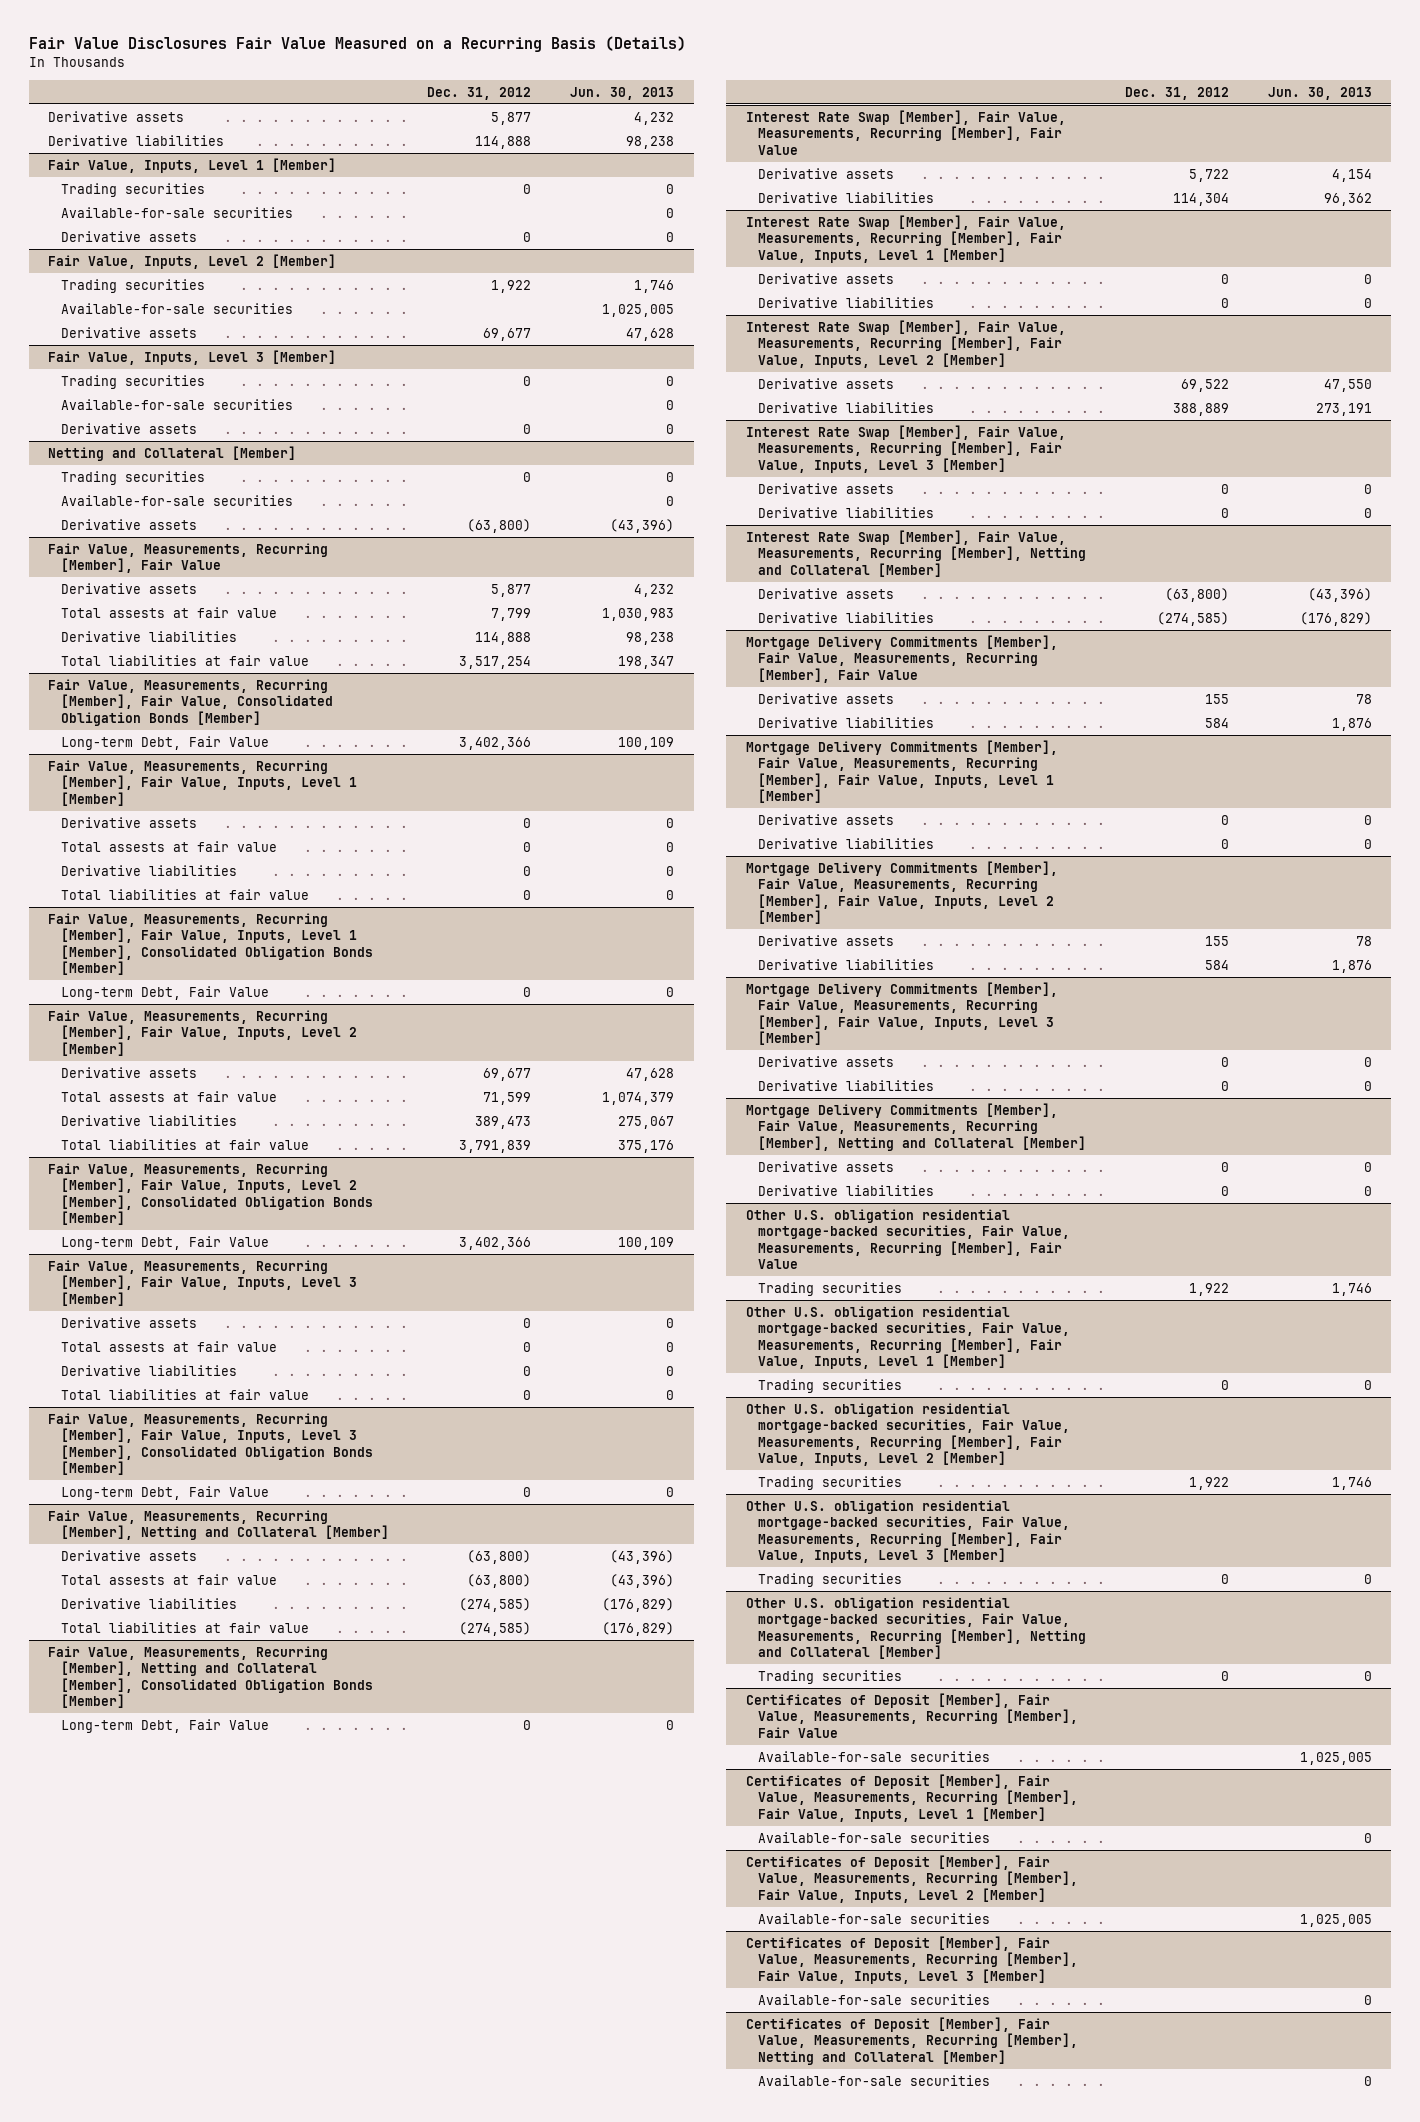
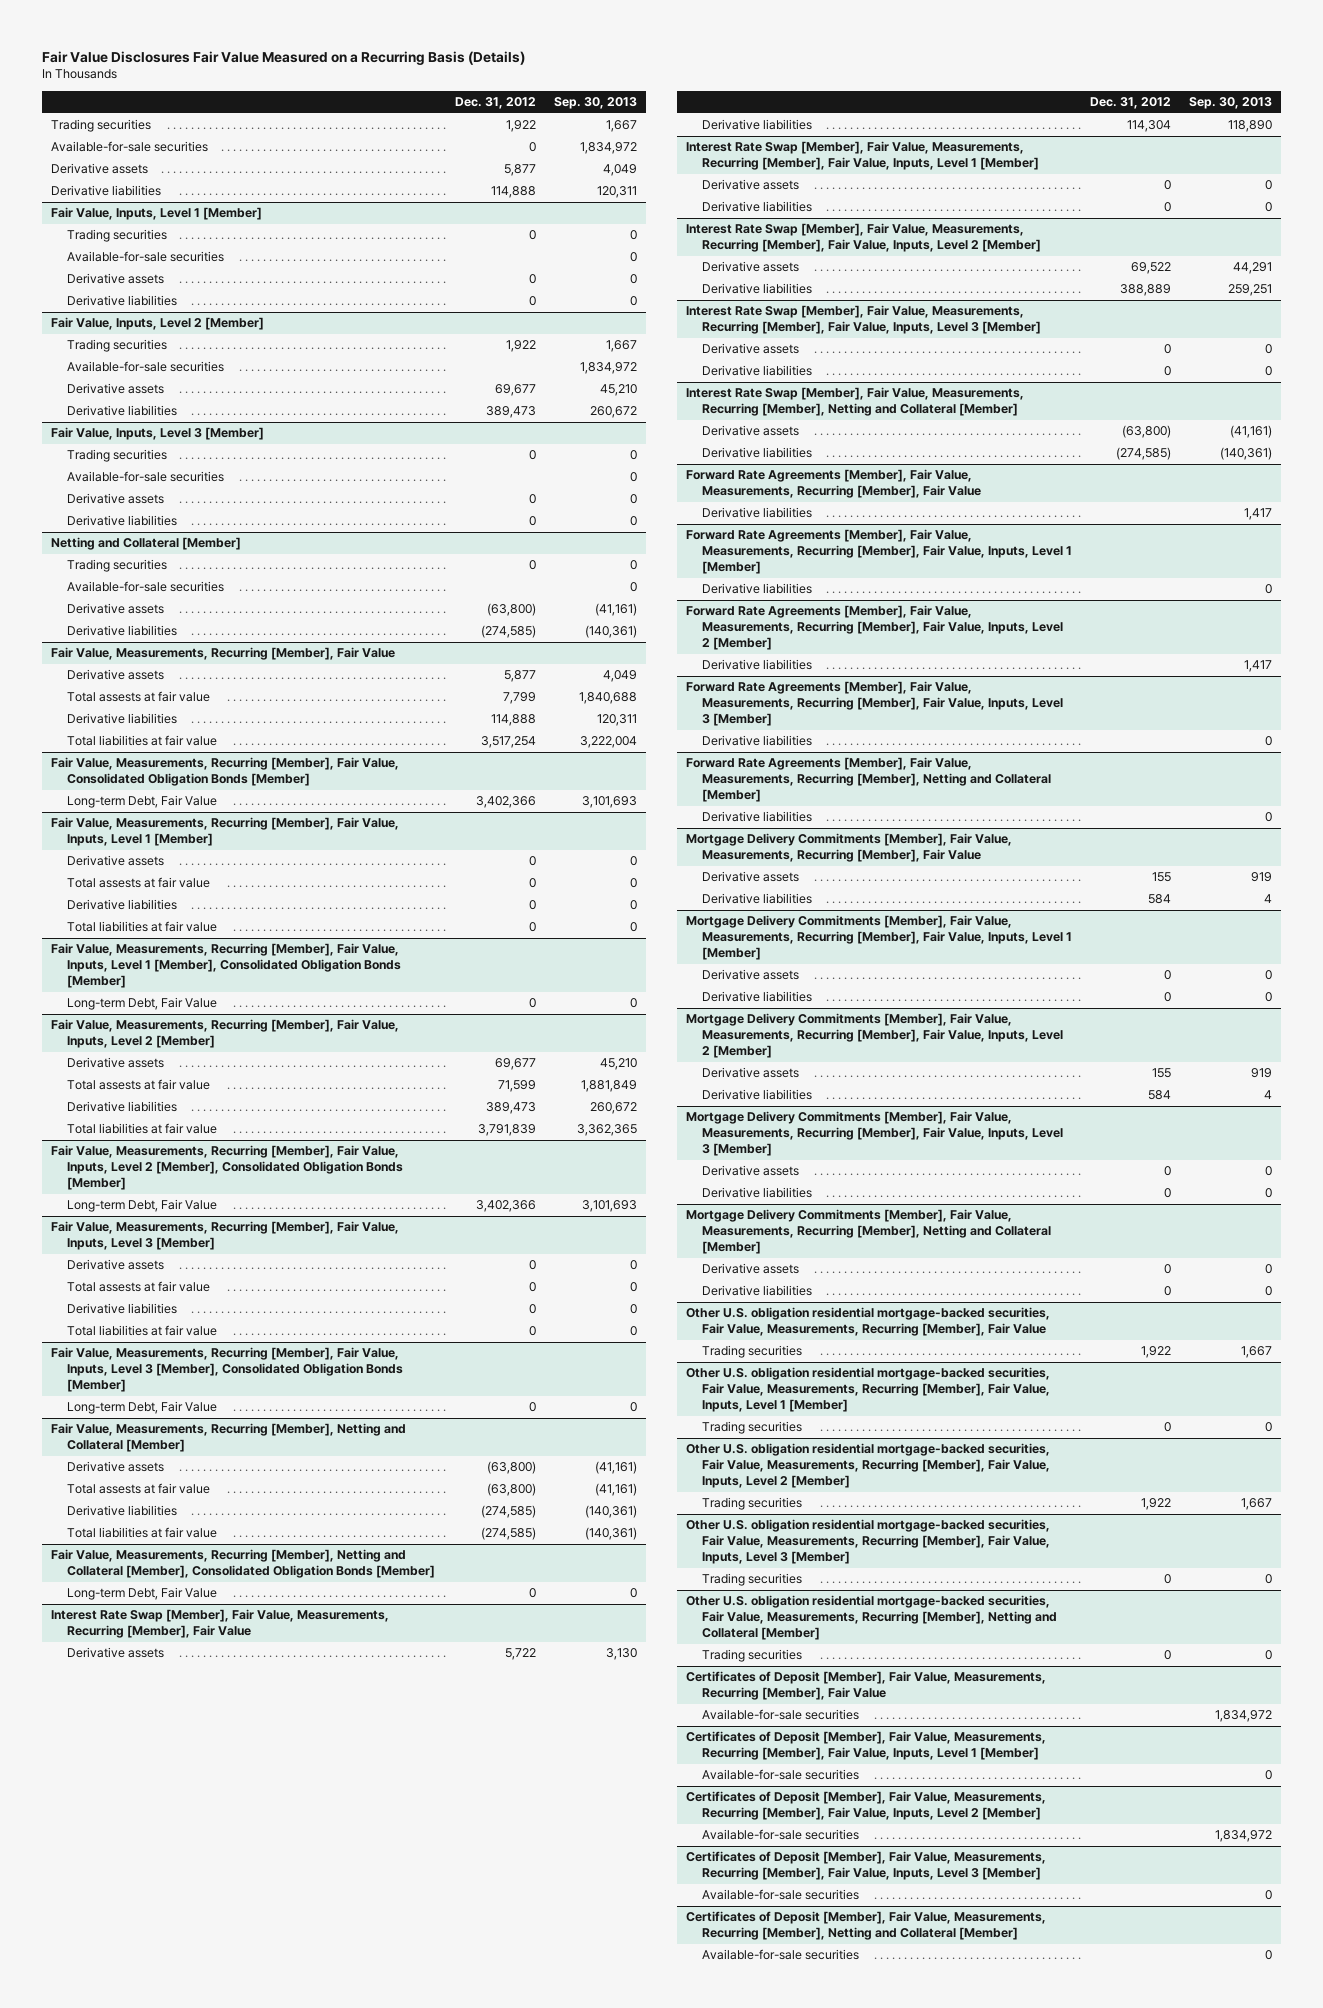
- | Dec. 31, 2012 | Jun. 30, 2013
+ | Dec. 31, 2012 | Sep. 30, 2013
+ Trading securities | 1,922 | 1,667
+ Available-for-sale securities | 0 | 1,834,972
@ Fair Value, Inputs, Level 1 [Member]
+ Derivative liabilities | 0 | 0
@ Fair Value, Inputs, Level 2 [Member]
+ Derivative liabilities | 389,473 | 260,672
@ Fair Value, Inputs, Level 3 [Member]
+ Derivative liabilities | 0 | 0
@ Netting and Collateral [Member]
+ Derivative liabilities | (274,585) | (140,361)
+ Forward Rate Agreements [Member], Fair Value, Measurements, Recurring [Member], Fair Value
+ Derivative liabilities | | 1,417
+ Forward Rate Agreements [Member], Fair Value, Measurements, Recurring [Member], Fair Value, Inputs, Level 1 [Member]
+ Derivative liabilities | | 0
+ Forward Rate Agreements [Member], Fair Value, Measurements, Recurring [Member], Fair Value, Inputs, Level 2 [Member]
+ Derivative liabilities | | 1,417
+ Forward Rate Agreements [Member], Fair Value, Measurements, Recurring [Member], Fair Value, Inputs, Level 3 [Member]
+ Derivative liabilities | | 0
+ Forward Rate Agreements [Member], Fair Value, Measurements, Recurring [Member], Netting and Collateral [Member]
+ Derivative liabilities | | 0

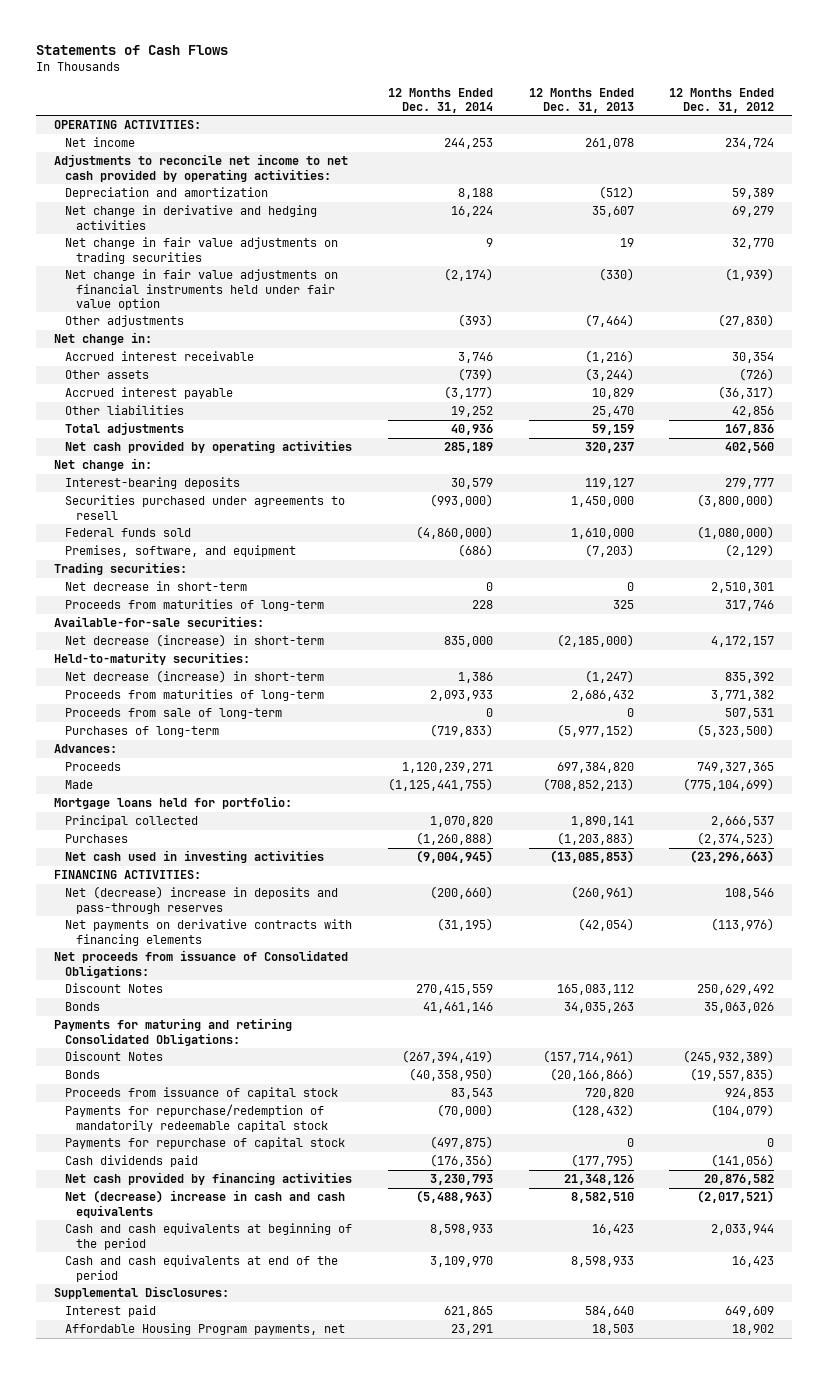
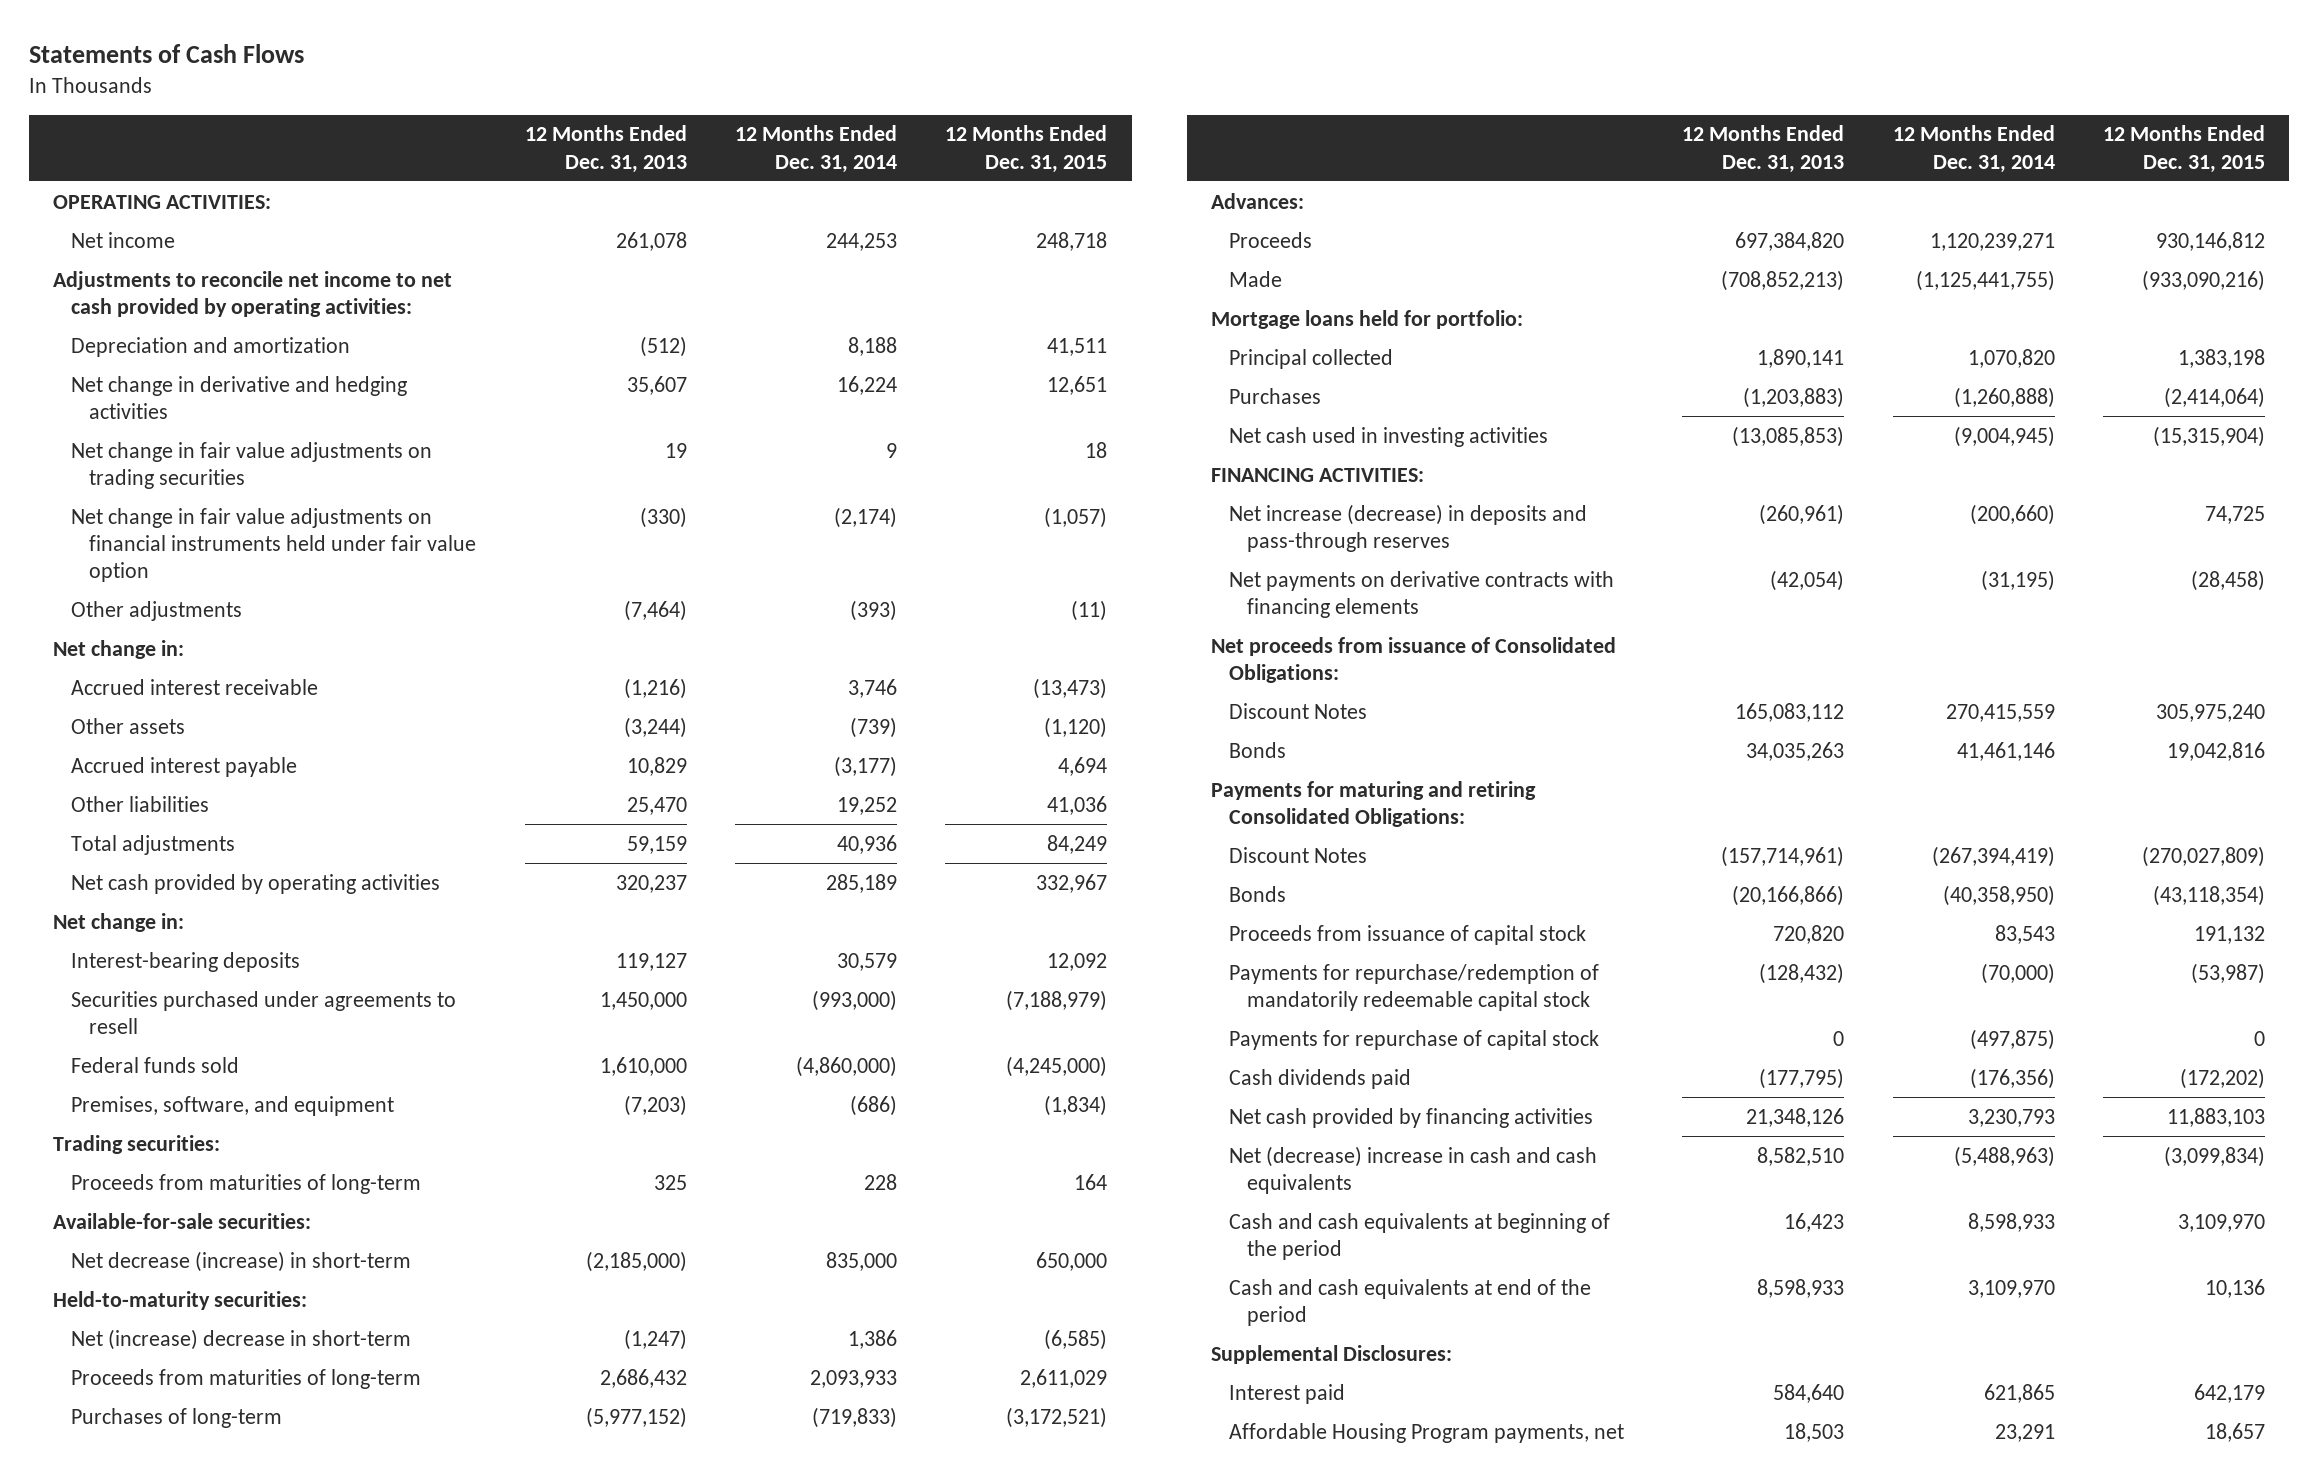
- | 12 Months Ended Dec. 31, 2014 | 12 Months Ended Dec. 31, 2013 | 12 Months Ended Dec. 31, 2012
+ | 12 Months Ended Dec. 31, 2013 | 12 Months Ended Dec. 31, 2014 | 12 Months Ended Dec. 31, 2015
- Net decrease in short-term | 0 | 0 | 2,510,301
- Net decrease (increase) in short-term | 1,386 | (1,247) | 835,392
+ Net (increase) decrease in short-term | (1,247) | 1,386 | (6,585)
- Proceeds from sale of long-term | 0 | 0 | 507,531
- Net (decrease) increase in deposits and pass-through reserves | (200,660) | (260,961) | 108,546
+ Net increase (decrease) in deposits and pass-through reserves | (260,961) | (200,660) | 74,725

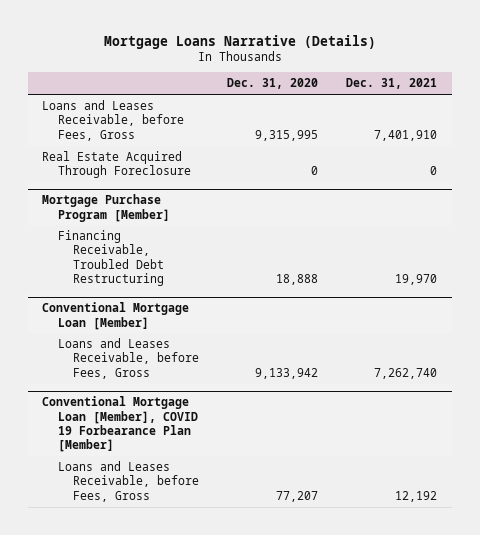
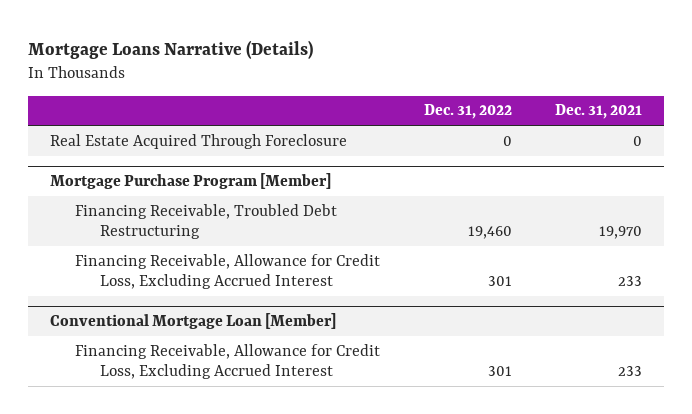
- | Dec. 31, 2020 | Dec. 31, 2021
+ | Dec. 31, 2022 | Dec. 31, 2021
- Loans and Leases Receivable, before Fees, Gross | 9,315,995 | 7,401,910
@ Mortgage Purchase Program [Member]
+ Financing Receivable, Allowance for Credit Loss, Excluding Accrued Interest | 301 | 233
@ Conventional Mortgage Loan [Member]
- Loans and Leases Receivable, before Fees, Gross | 9,133,942 | 7,262,740
- Conventional Mortgage Loan [Member], COVID 19 Forbearance Plan [Member]
- Loans and Leases Receivable, before Fees, Gross | 77,207 | 12,192
@ Conventional Mortgage Loan [Member]
+ Financing Receivable, Allowance for Credit Loss, Excluding Accrued Interest | 301 | 233

